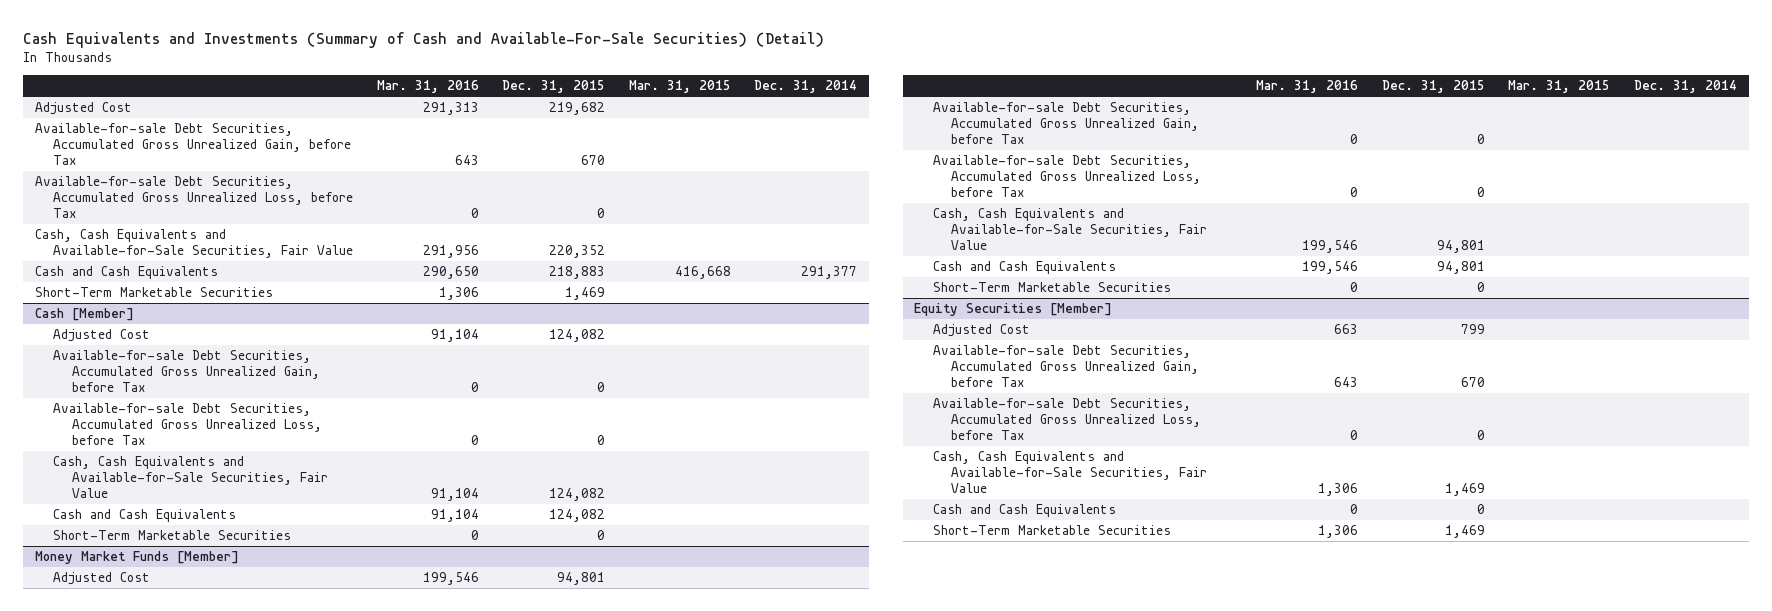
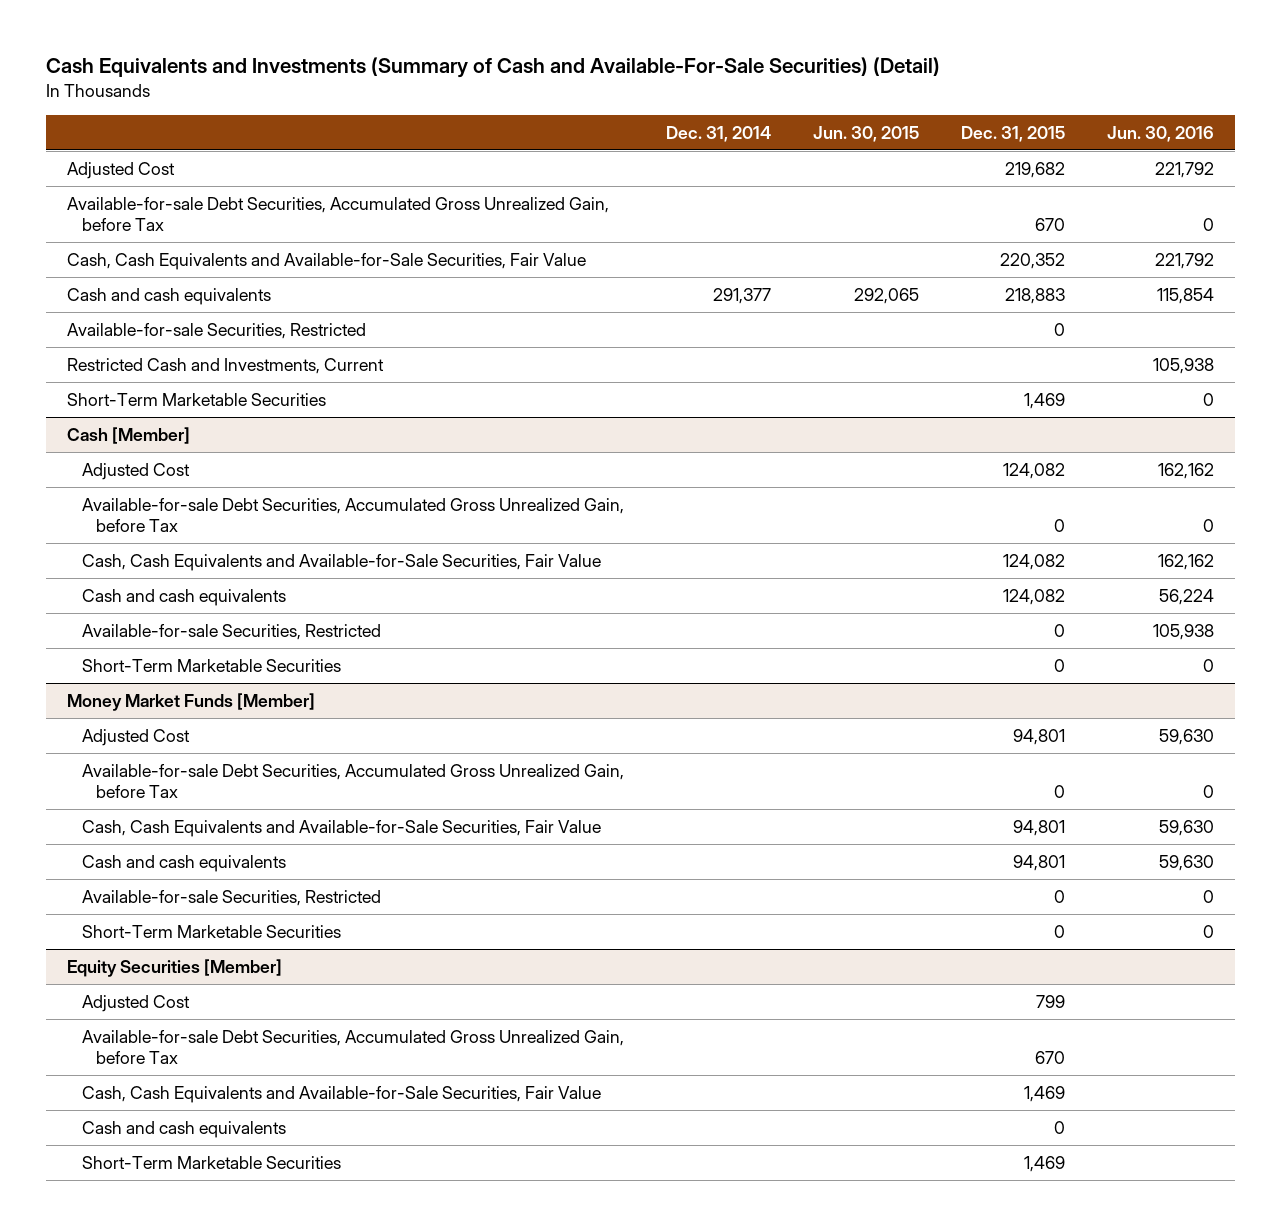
- | Mar. 31, 2016 | Dec. 31, 2015 | Mar. 31, 2015 | Dec. 31, 2014
+ | Dec. 31, 2014 | Jun. 30, 2015 | Dec. 31, 2015 | Jun. 30, 2016
- Available-for-sale Debt Securities, Accumulated Gross Unrealized Loss, before Tax | 0 | 0 | |
- Cash and Cash Equivalents | 290,650 | 218,883 | 416,668 | 291,377
+ Cash and cash equivalents | 291,377 | 292,065 | 218,883 | 115,854
+ Available-for-sale Securities, Restricted | | | 0 |
+ Restricted Cash and Investments, Current | | | | 105,938
@ Cash [Member]
- Available-for-sale Debt Securities, Accumulated Gross Unrealized Loss, before Tax | 0 | 0 | |
- Cash and Cash Equivalents | 91,104 | 124,082 | |
+ Cash and cash equivalents | | | 124,082 | 56,224
+ Available-for-sale Securities, Restricted | | | 0 | 105,938
@ Money Market Funds [Member]
- Available-for-sale Debt Securities, Accumulated Gross Unrealized Loss, before Tax | 0 | 0 | |
- Cash and Cash Equivalents | 199,546 | 94,801 | |
+ Cash and cash equivalents | | | 94,801 | 59,630
+ Available-for-sale Securities, Restricted | | | 0 | 0
@ Equity Securities [Member]
- Available-for-sale Debt Securities, Accumulated Gross Unrealized Loss, before Tax | 0 | 0 | |
- Cash and Cash Equivalents | 0 | 0 | |
+ Cash and cash equivalents | | | 0 |

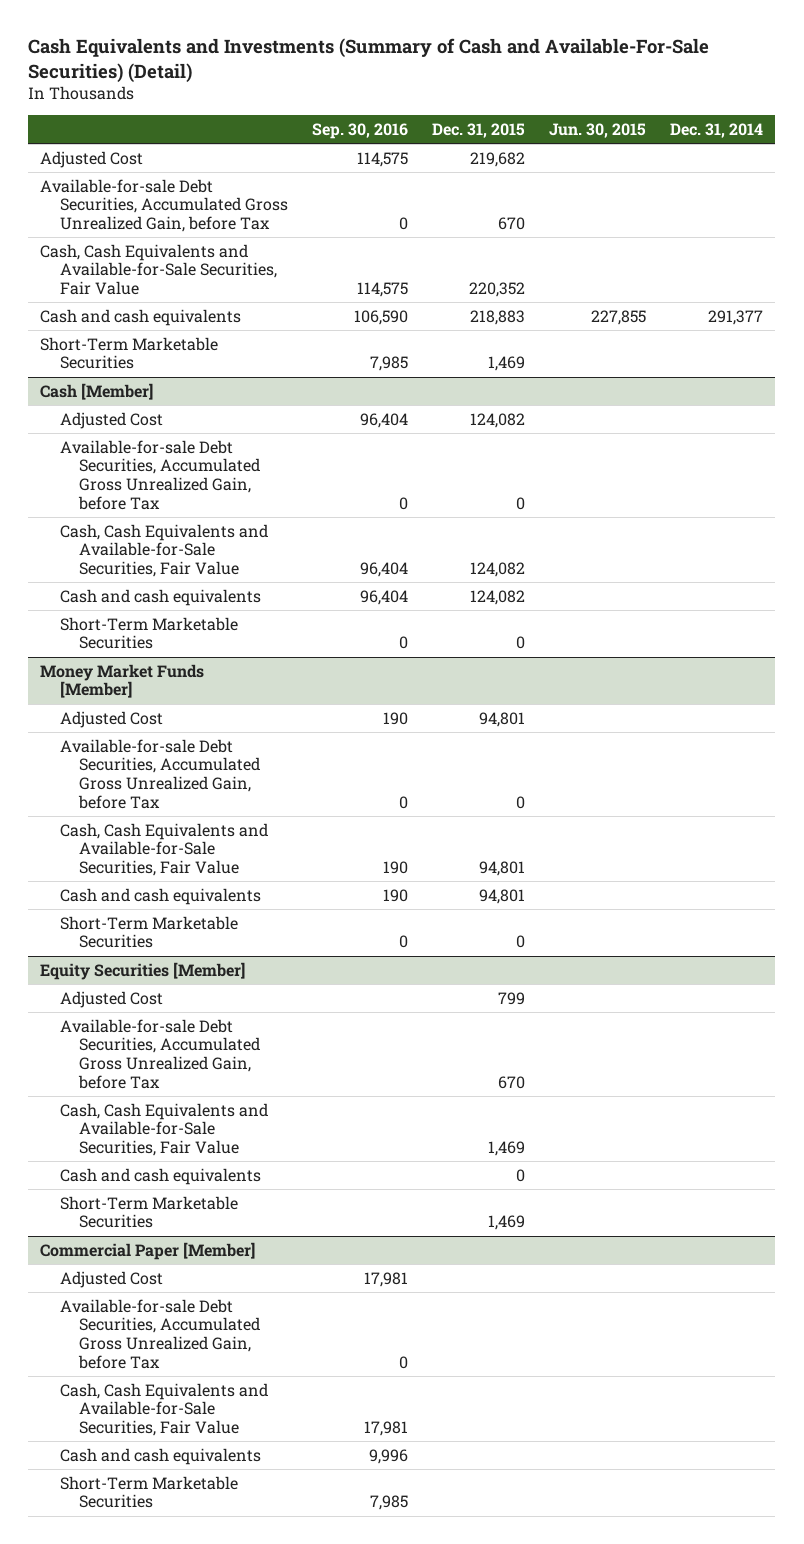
- | Dec. 31, 2014 | Jun. 30, 2015 | Dec. 31, 2015 | Jun. 30, 2016
+ | Sep. 30, 2016 | Dec. 31, 2015 | Jun. 30, 2015 | Dec. 31, 2014
- Cash and cash equivalents | 291,377 | 292,065 | 218,883 | 115,854
- Available-for-sale Securities, Restricted | | | 0 |
- Restricted Cash and Investments, Current | | | | 105,938
+ Cash and cash equivalents | 106,590 | 218,883 | 227,855 | 291,377
@ Cash [Member]
- Available-for-sale Securities, Restricted | | | 0 | 105,938
@ Money Market Funds [Member]
- Available-for-sale Securities, Restricted | | | 0 | 0
+ Commercial Paper [Member]
+ Adjusted Cost | 17,981 | | |
+ Available-for-sale Debt Securities, Accumulated Gross Unrealized Gain, before Tax | 0 | | |
+ Cash, Cash Equivalents and Available-for-Sale Securities, Fair Value | 17,981 | | |
+ Cash and cash equivalents | 9,996 | | |
+ Short-Term Marketable Securities | 7,985 | | |

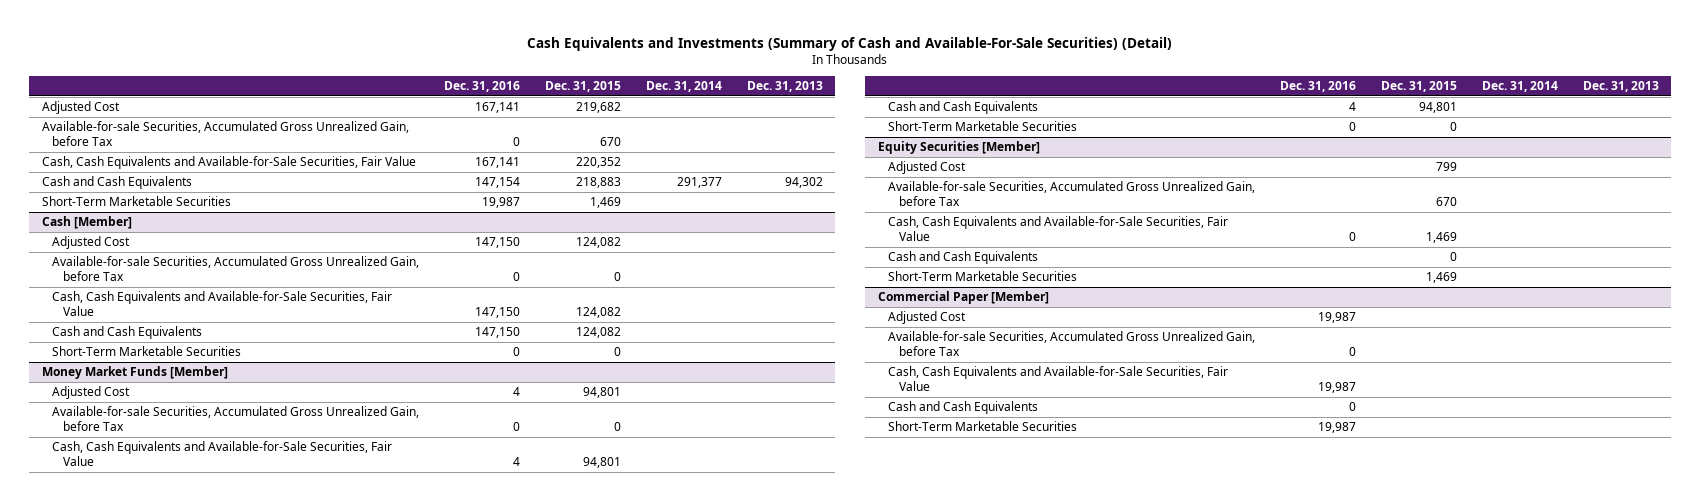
- | Sep. 30, 2016 | Dec. 31, 2015 | Jun. 30, 2015 | Dec. 31, 2014
+ | Dec. 31, 2016 | Dec. 31, 2015 | Dec. 31, 2014 | Dec. 31, 2013
- Available-for-sale Debt Securities, Accumulated Gross Unrealized Gain, before Tax | 0 | 670 | |
+ Available-for-sale Securities, Accumulated Gross Unrealized Gain, before Tax | 0 | 670 | |
- Cash and cash equivalents | 106,590 | 218,883 | 227,855 | 291,377
+ Cash and Cash Equivalents | 147,154 | 218,883 | 291,377 | 94,302
@ Cash [Member]
- Available-for-sale Debt Securities, Accumulated Gross Unrealized Gain, before Tax | 0 | 0 | |
+ Available-for-sale Securities, Accumulated Gross Unrealized Gain, before Tax | 0 | 0 | |
- Cash and cash equivalents | 96,404 | 124,082 | |
+ Cash and Cash Equivalents | 147,150 | 124,082 | |
@ Money Market Funds [Member]
- Available-for-sale Debt Securities, Accumulated Gross Unrealized Gain, before Tax | 0 | 0 | |
+ Available-for-sale Securities, Accumulated Gross Unrealized Gain, before Tax | 0 | 0 | |
- Cash and cash equivalents | 190 | 94,801 | |
+ Cash and Cash Equivalents | 4 | 94,801 | |
@ Equity Securities [Member]
- Available-for-sale Debt Securities, Accumulated Gross Unrealized Gain, before Tax | | 670 | |
+ Available-for-sale Securities, Accumulated Gross Unrealized Gain, before Tax | | 670 | |
- Cash and cash equivalents | | 0 | |
+ Cash and Cash Equivalents | | 0 | |
@ Commercial Paper [Member]
- Available-for-sale Debt Securities, Accumulated Gross Unrealized Gain, before Tax | 0 | | |
+ Available-for-sale Securities, Accumulated Gross Unrealized Gain, before Tax | 0 | | |
- Cash and cash equivalents | 9,996 | | |
+ Cash and Cash Equivalents | 0 | | |

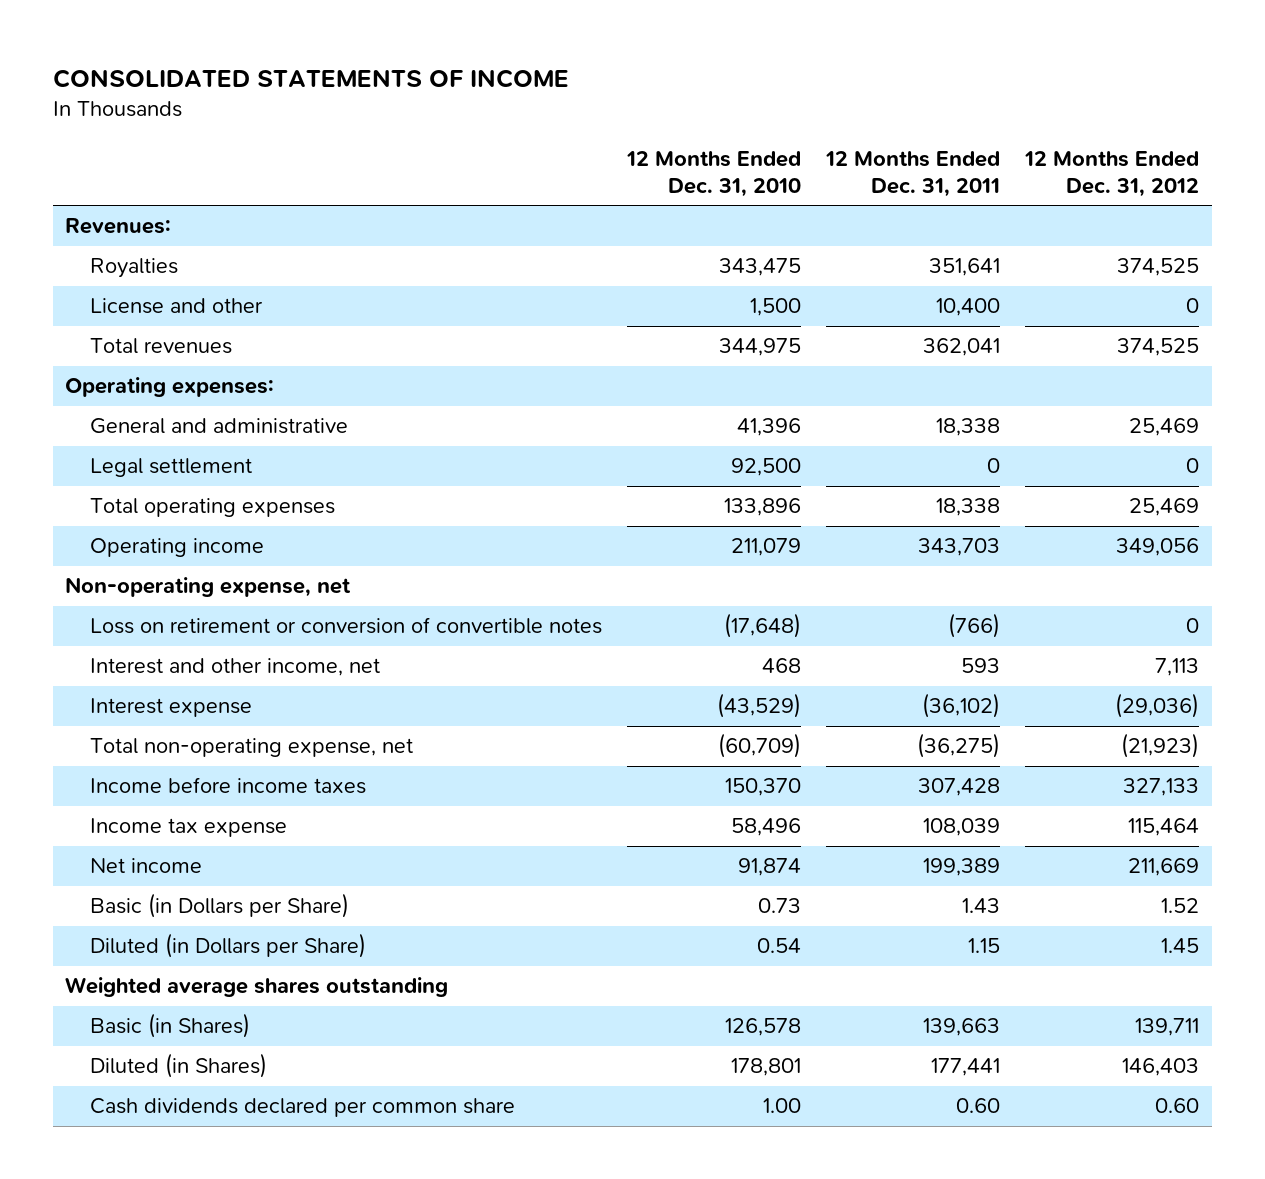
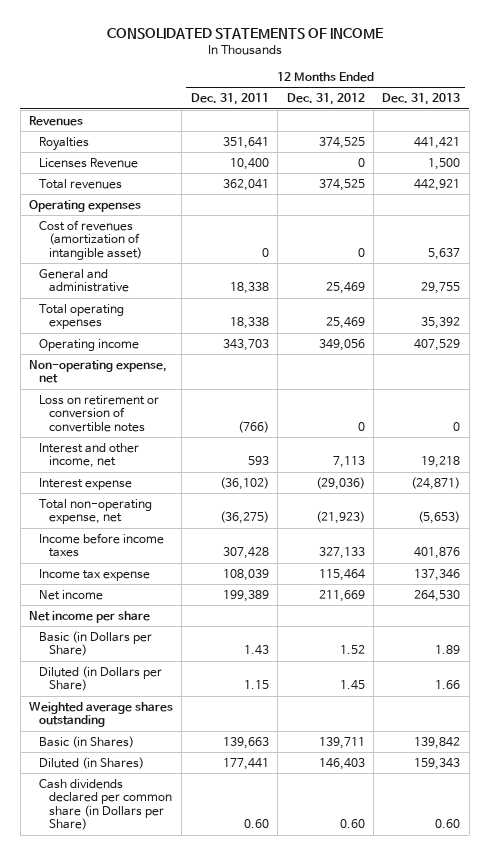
- | 12 Months Ended Dec. 31, 2010 | 12 Months Ended Dec. 31, 2011 | 12 Months Ended Dec. 31, 2012
+ | 12 Months Ended Dec. 31, 2011 | 12 Months Ended Dec. 31, 2012 | 12 Months Ended Dec. 31, 2013
- Revenues:
+ Revenues
- License and other | 1,500 | 10,400 | 0
+ Licenses Revenue | 10,400 | 0 | 1,500
- Operating expenses:
+ Operating expenses
+ Cost of revenues (amortization of intangible asset) | 0 | 0 | 5,637
- Legal settlement | 92,500 | 0 | 0
+ Net income per share
- Cash dividends declared per common share | 1.00 | 0.60 | 0.60
+ Cash dividends declared per common share (in Dollars per Share) | 0.60 | 0.60 | 0.60

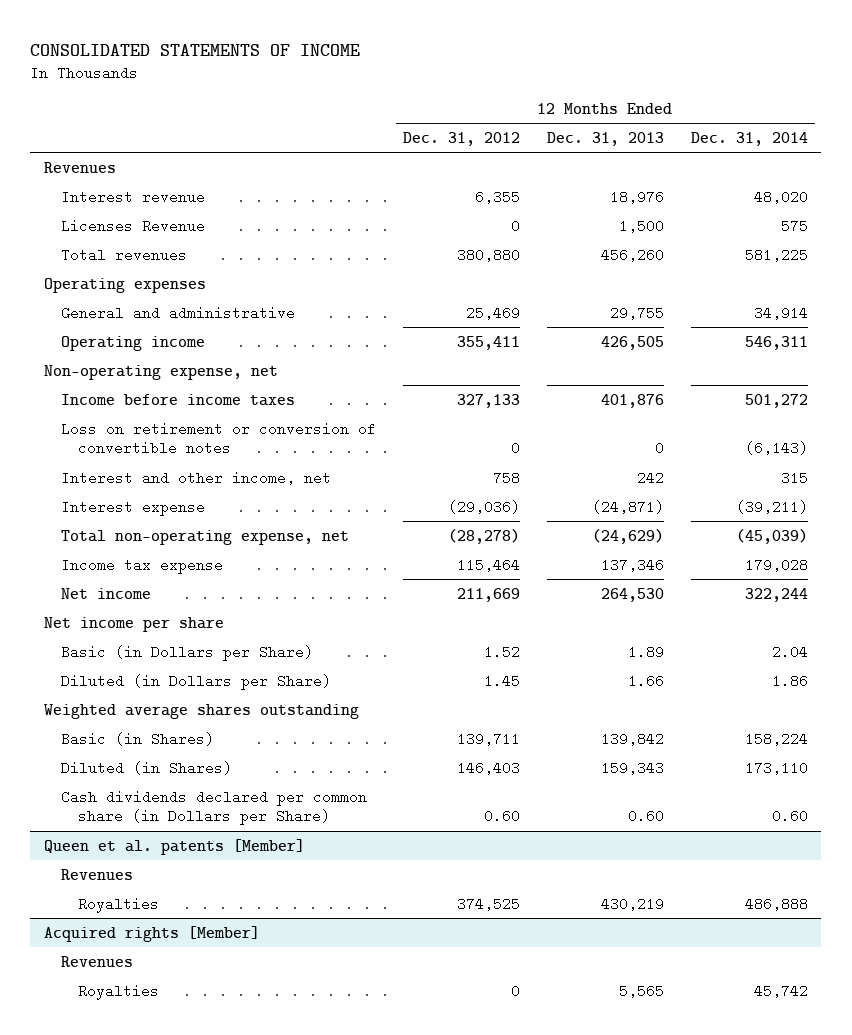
- | 12 Months Ended Dec. 31, 2011 | 12 Months Ended Dec. 31, 2012 | 12 Months Ended Dec. 31, 2013
+ | 12 Months Ended Dec. 31, 2012 | 12 Months Ended Dec. 31, 2013 | 12 Months Ended Dec. 31, 2014
- Royalties | 351,641 | 374,525 | 441,421
+ Interest revenue | 6,355 | 18,976 | 48,020
- Total revenues | 362,041 | 374,525 | 442,921
+ Total revenues | 380,880 | 456,260 | 581,225
- Cost of revenues (amortization of intangible asset) | 0 | 0 | 5,637
- Total operating expenses | 18,338 | 25,469 | 35,392
- Operating income | 343,703 | 349,056 | 407,529
+ Operating income | 355,411 | 426,505 | 546,311
moved up: Income before income taxes | 327,133 | 401,876 | 501,272
- Interest and other income, net | 593 | 7,113 | 19,218
+ Interest and other income, net | 758 | 242 | 315
- Total non-operating expense, net | (36,275) | (21,923) | (5,653)
+ Total non-operating expense, net | (28,278) | (24,629) | (45,039)
+ Queen et al. patents [Member]
+ Revenues
+ Royalties | 374,525 | 430,219 | 486,888
+ Acquired rights [Member]
+ Revenues
+ Royalties | 0 | 5,565 | 45,742

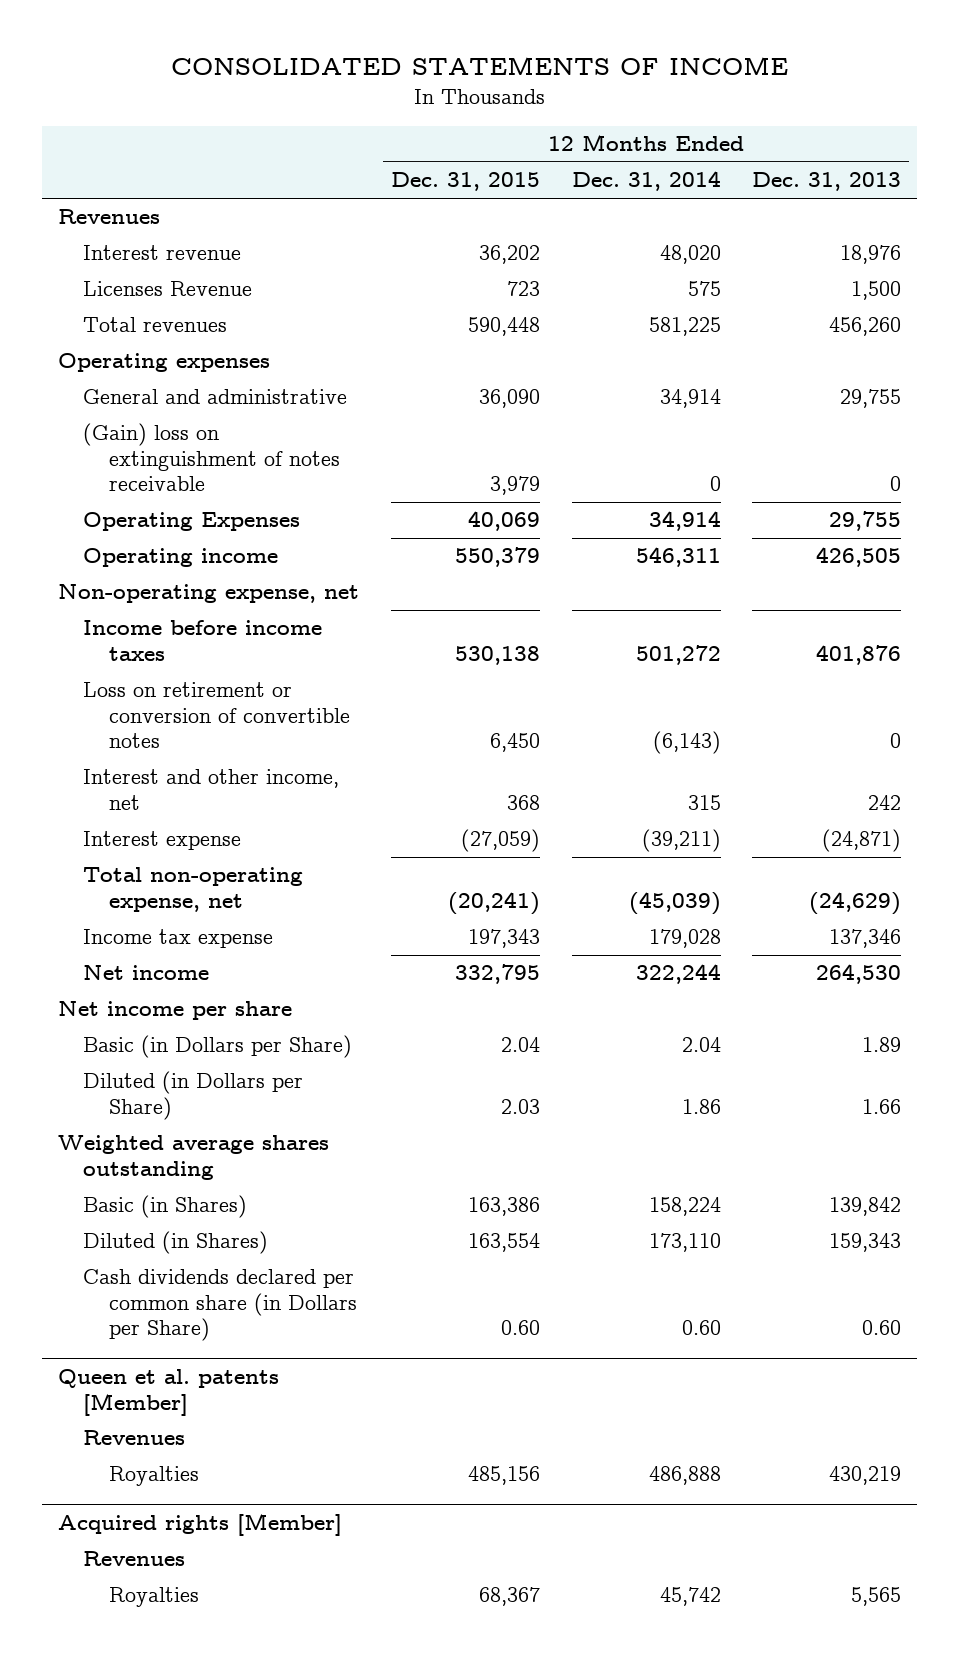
- | 12 Months Ended Dec. 31, 2012 | 12 Months Ended Dec. 31, 2013 | 12 Months Ended Dec. 31, 2014
+ | 12 Months Ended Dec. 31, 2015 | 12 Months Ended Dec. 31, 2014 | 12 Months Ended Dec. 31, 2013
+ (Gain) loss on extinguishment of notes receivable | 3,979 | 0 | 0
+ Operating Expenses | 40,069 | 34,914 | 29,755

